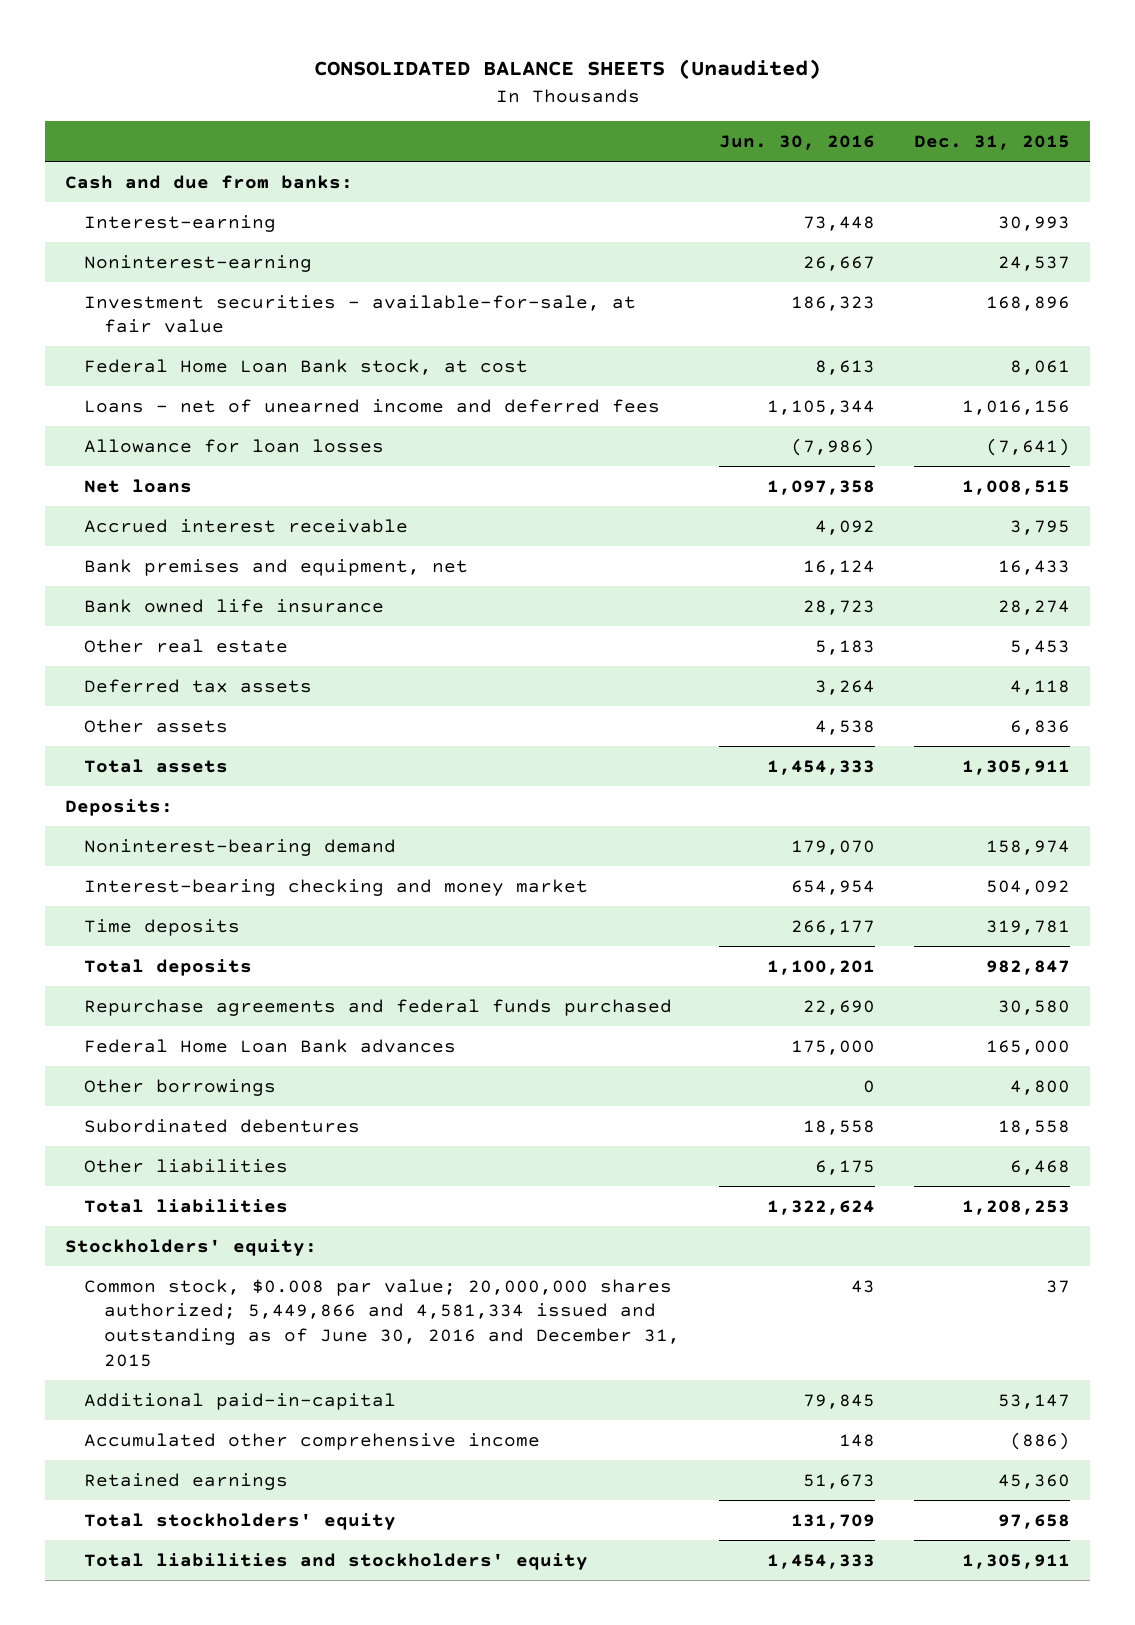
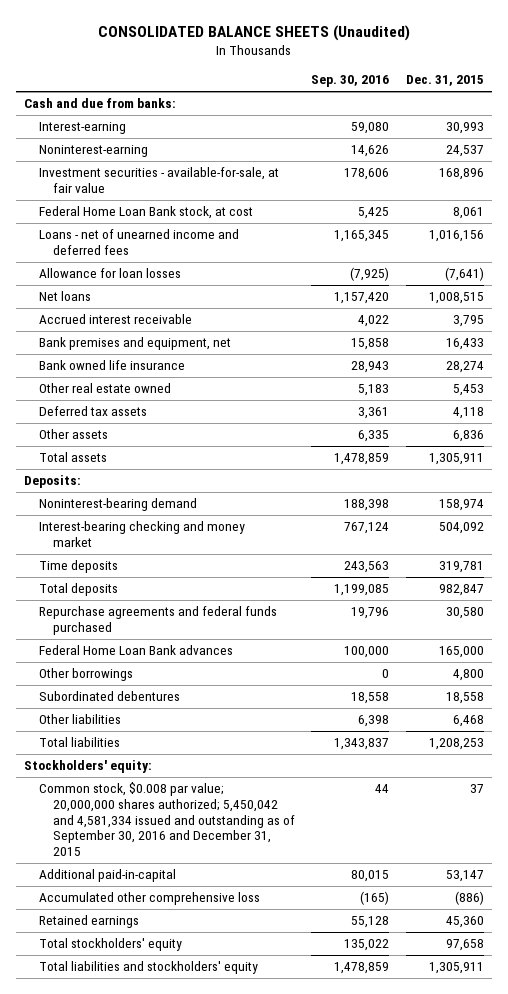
- | Jun. 30, 2016 | Dec. 31, 2015
+ | Sep. 30, 2016 | Dec. 31, 2015
- Other real estate | 5,183 | 5,453
+ Other real estate owned | 5,183 | 5,453
- Common stock, $0.008 par value; 20,000,000 shares authorized; 5,449,866 and 4,581,334 issued and outstanding as of June 30, 2016 and December 31, 2015 | 43 | 37
+ Common stock, $0.008 par value; 20,000,000 shares authorized; 5,450,042 and 4,581,334 issued and outstanding as of September 30, 2016 and December 31, 2015 | 44 | 37
- Accumulated other comprehensive income | 148 | (886)
+ Accumulated other comprehensive loss | (165) | (886)

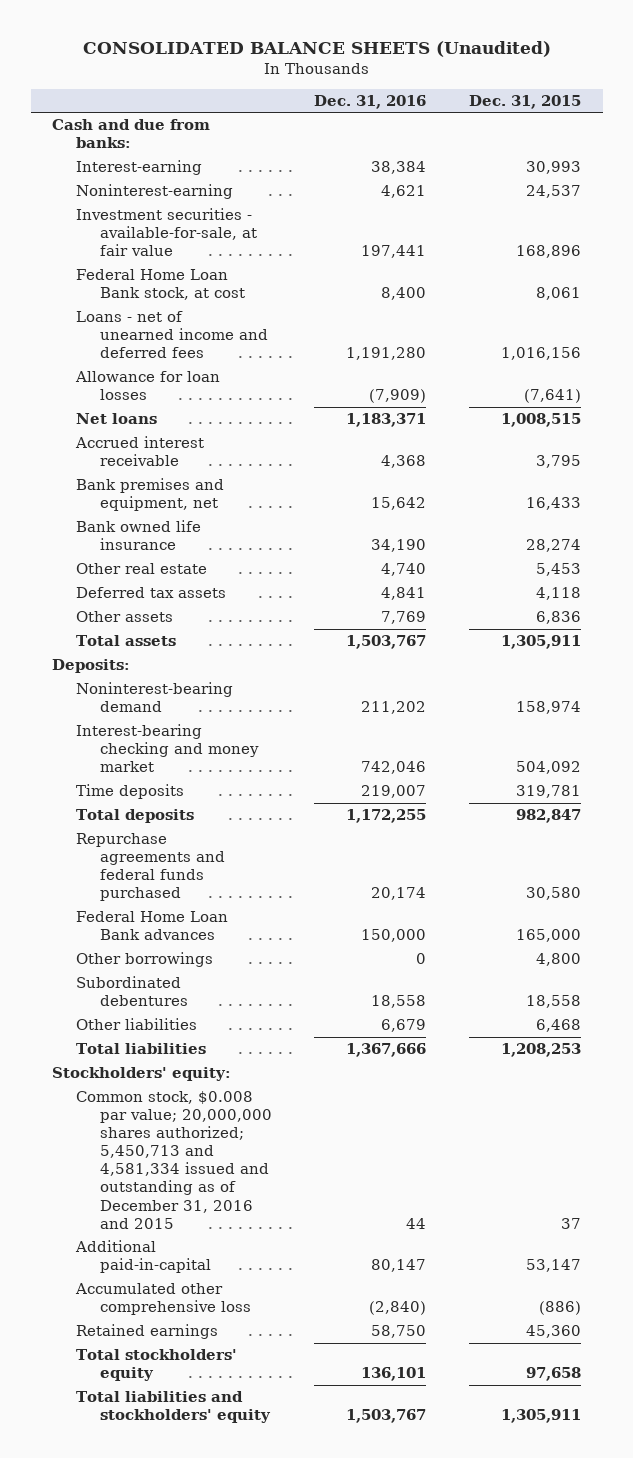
- | Sep. 30, 2016 | Dec. 31, 2015
+ | Dec. 31, 2016 | Dec. 31, 2015
- Other real estate owned | 5,183 | 5,453
+ Other real estate | 4,740 | 5,453
- Common stock, $0.008 par value; 20,000,000 shares authorized; 5,450,042 and 4,581,334 issued and outstanding as of September 30, 2016 and December 31, 2015 | 44 | 37
+ Common stock, $0.008 par value; 20,000,000 shares authorized; 5,450,713 and 4,581,334 issued and outstanding as of December 31, 2016 and 2015 | 44 | 37

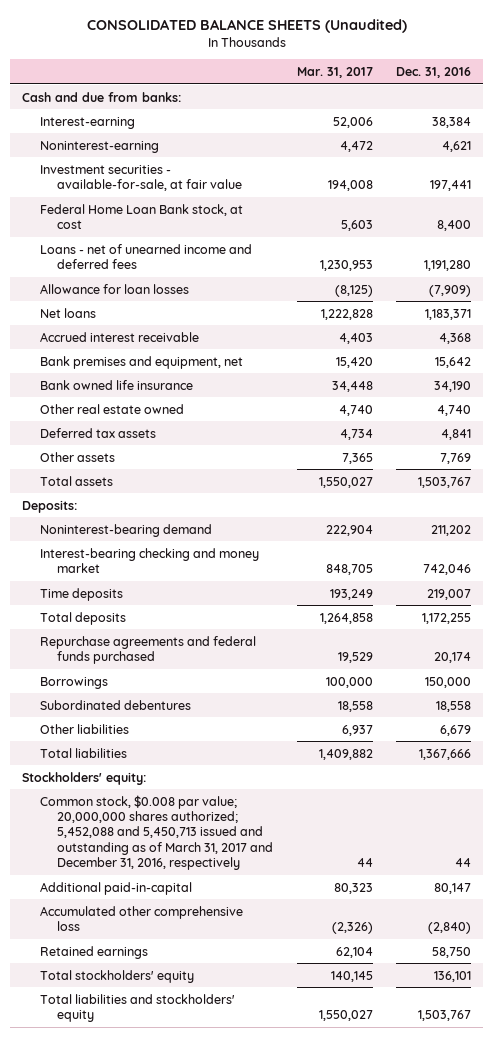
- | Dec. 31, 2016 | Dec. 31, 2015
+ | Mar. 31, 2017 | Dec. 31, 2016
- Other real estate | 4,740 | 5,453
+ Other real estate owned | 4,740 | 4,740
- Federal Home Loan Bank advances | 150,000 | 165,000
- Other borrowings | 0 | 4,800
+ Borrowings | 100,000 | 150,000
- Common stock, $0.008 par value; 20,000,000 shares authorized; 5,450,713 and 4,581,334 issued and outstanding as of December 31, 2016 and 2015 | 44 | 37
+ Common stock, $0.008 par value; 20,000,000 shares authorized; 5,452,088 and 5,450,713 issued and outstanding as of March 31, 2017 and December 31, 2016, respectively | 44 | 44

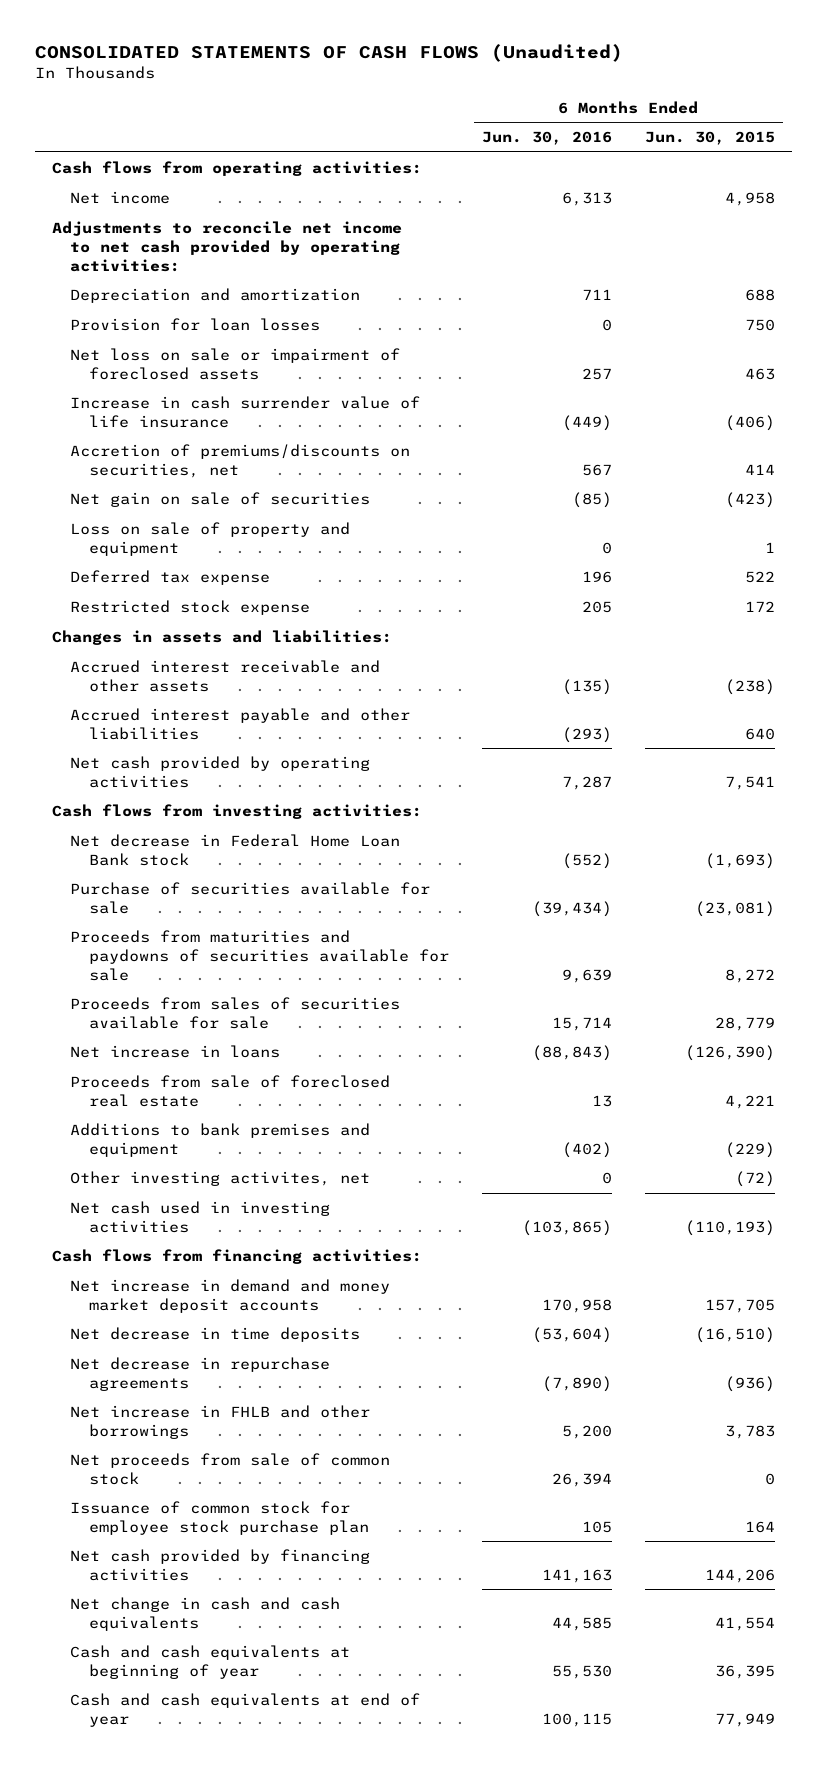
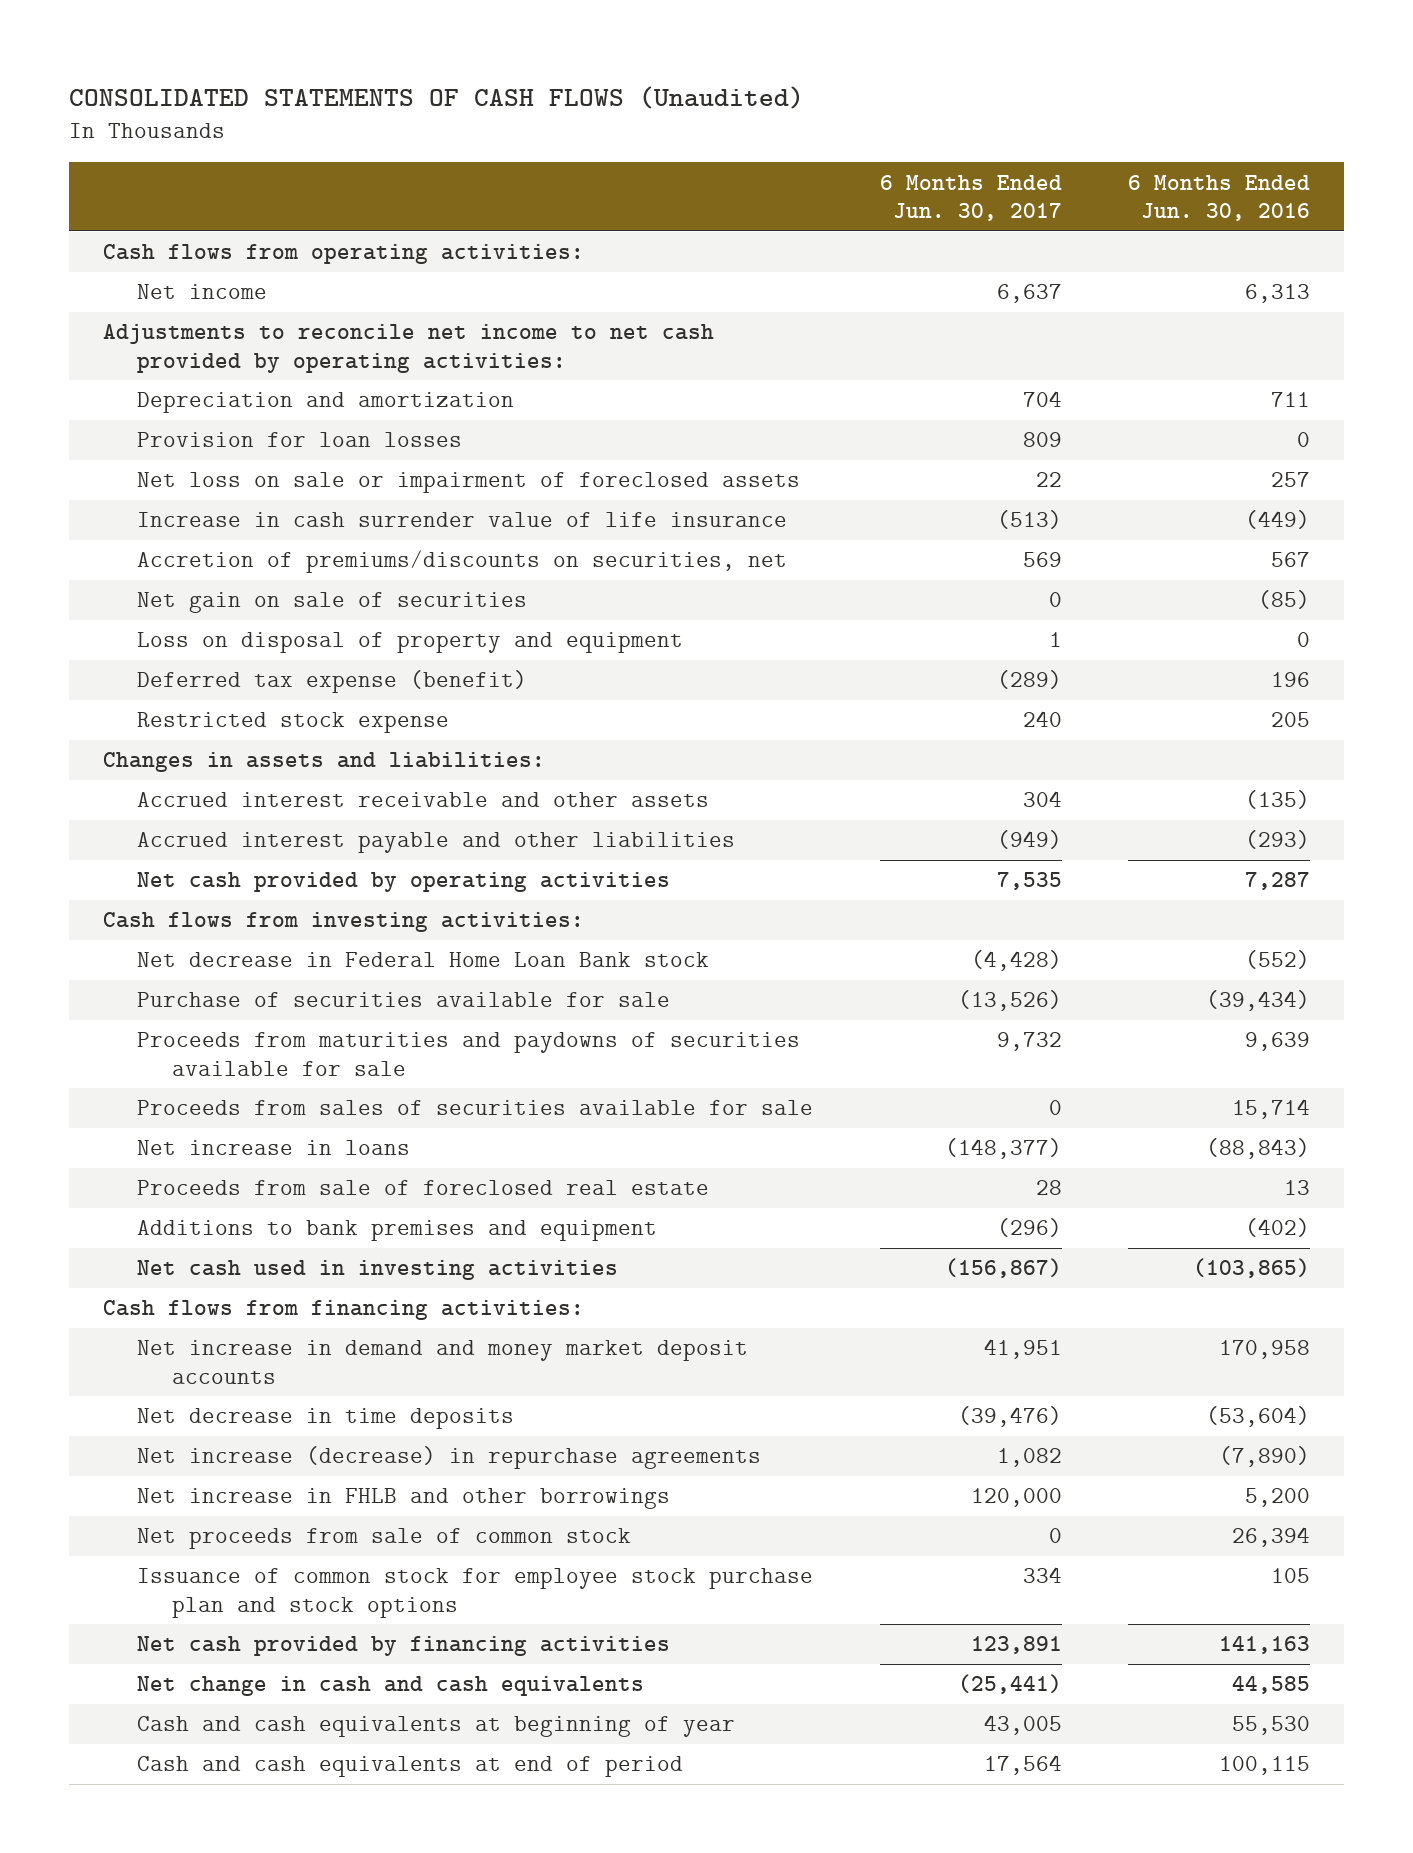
- | 6 Months Ended Jun. 30, 2016 | 6 Months Ended Jun. 30, 2015
+ | 6 Months Ended Jun. 30, 2017 | 6 Months Ended Jun. 30, 2016
- Loss on sale of property and equipment | 0 | 1
- Deferred tax expense | 196 | 522
+ Loss on disposal of property and equipment | 1 | 0
+ Deferred tax expense (benefit) | (289) | 196
- Other investing activites, net | 0 | (72)
- Net decrease in repurchase agreements | (7,890) | (936)
+ Net increase (decrease) in repurchase agreements | 1,082 | (7,890)
- Issuance of common stock for employee stock purchase plan | 105 | 164
+ Issuance of common stock for employee stock purchase plan and stock options | 334 | 105
- Cash and cash equivalents at end of year | 100,115 | 77,949
+ Cash and cash equivalents at end of period | 17,564 | 100,115

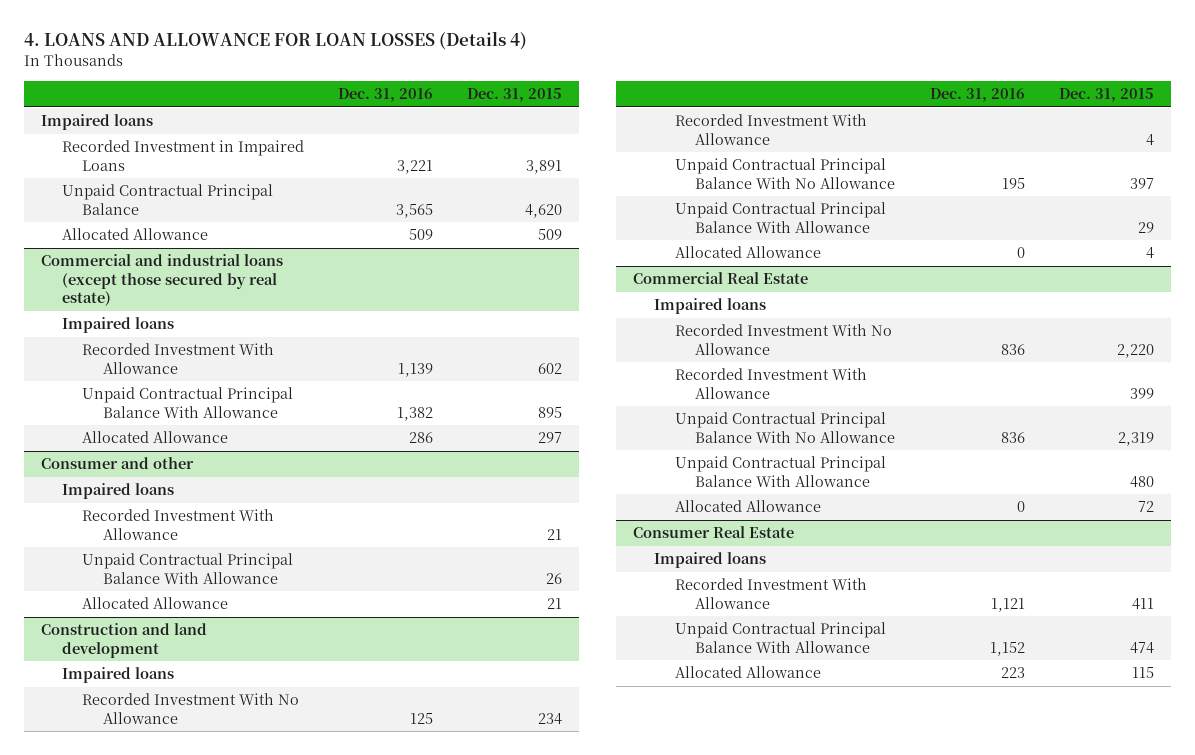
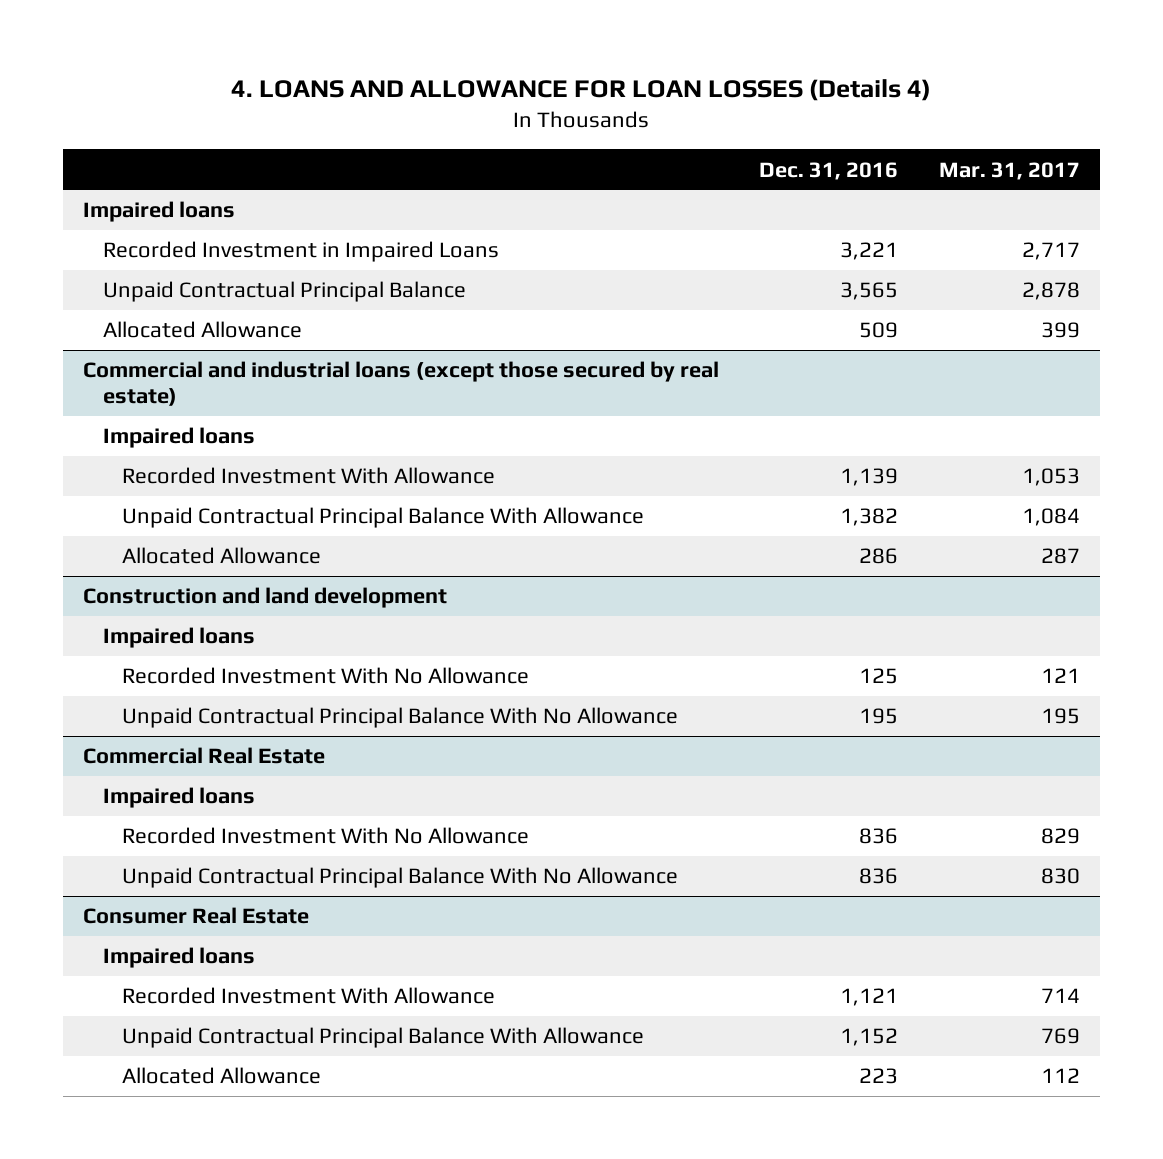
- | Dec. 31, 2016 | Dec. 31, 2015
+ | Dec. 31, 2016 | Mar. 31, 2017
- Consumer and other
- Impaired loans
- Recorded Investment With Allowance | | 21
- Unpaid Contractual Principal Balance With Allowance | | 26
- Allocated Allowance | | 21
@ Construction and land development
- Recorded Investment With Allowance | | 4
- Unpaid Contractual Principal Balance With Allowance | | 29
- Allocated Allowance | 0 | 4
@ Commercial Real Estate
- Recorded Investment With Allowance | | 399
- Unpaid Contractual Principal Balance With Allowance | | 480
- Allocated Allowance | 0 | 72

